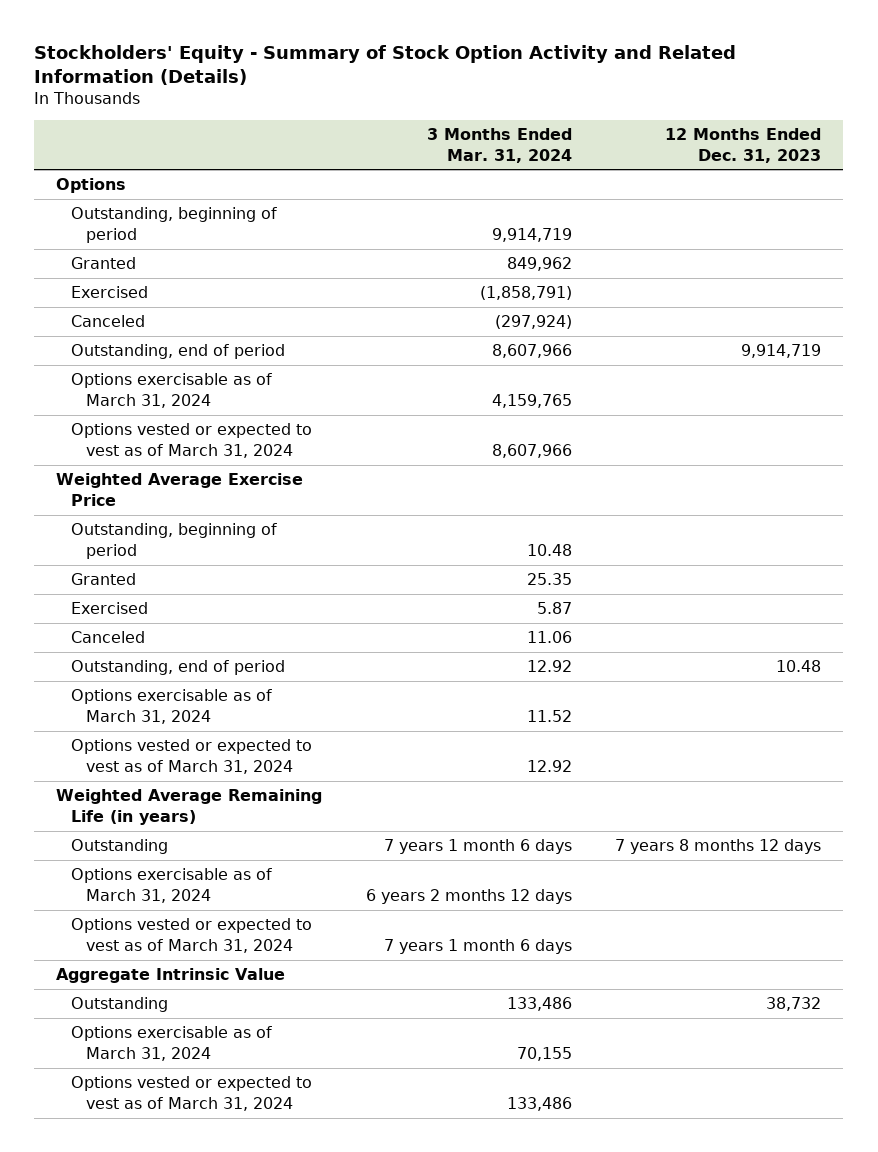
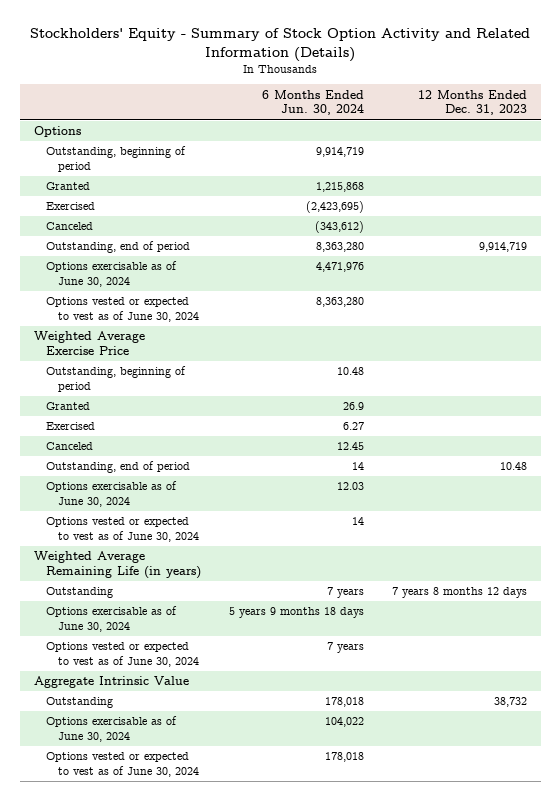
- | 3 Months Ended Mar. 31, 2024 | 12 Months Ended Dec. 31, 2023
+ | 6 Months Ended Jun. 30, 2024 | 12 Months Ended Dec. 31, 2023
- Options exercisable as of March 31, 2024 | 4,159,765 |
- Options vested or expected to vest as of March 31, 2024 | 8,607,966 |
+ Options exercisable as of June 30, 2024 | 4,471,976 |
+ Options vested or expected to vest as of June 30, 2024 | 8,363,280 |
- Options exercisable as of March 31, 2024 | 11.52 |
- Options vested or expected to vest as of March 31, 2024 | 12.92 |
+ Options exercisable as of June 30, 2024 | 12.03 |
+ Options vested or expected to vest as of June 30, 2024 | 14 |
- Options exercisable as of March 31, 2024 | 6 years 2 months 12 days |
- Options vested or expected to vest as of March 31, 2024 | 7 years 1 month 6 days |
+ Options exercisable as of June 30, 2024 | 5 years 9 months 18 days |
+ Options vested or expected to vest as of June 30, 2024 | 7 years |
- Options exercisable as of March 31, 2024 | 70,155 |
- Options vested or expected to vest as of March 31, 2024 | 133,486 |
+ Options exercisable as of June 30, 2024 | 104,022 |
+ Options vested or expected to vest as of June 30, 2024 | 178,018 |

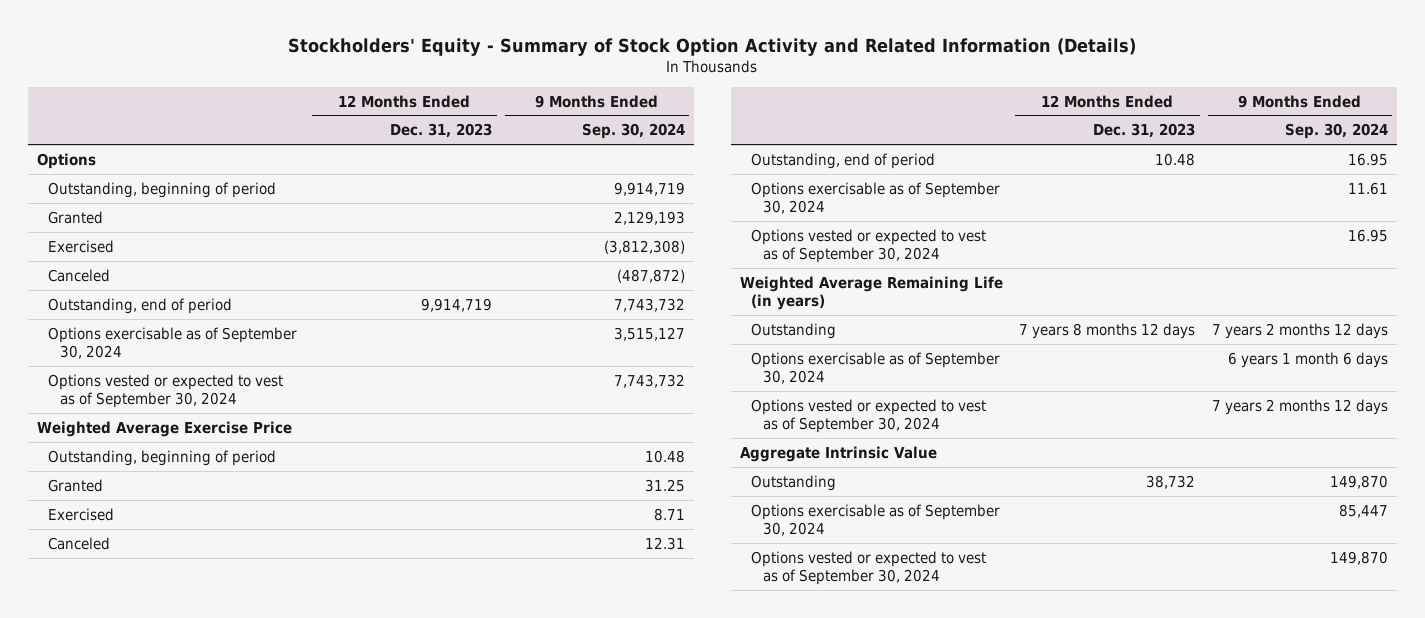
- | 6 Months Ended Jun. 30, 2024 | 12 Months Ended Dec. 31, 2023
+ | 12 Months Ended Dec. 31, 2023 | 9 Months Ended Sep. 30, 2024
- Options exercisable as of June 30, 2024 | 4,471,976 |
- Options vested or expected to vest as of June 30, 2024 | 8,363,280 |
+ Options exercisable as of September 30, 2024 | | 3,515,127
+ Options vested or expected to vest as of September 30, 2024 | | 7,743,732
- Options exercisable as of June 30, 2024 | 12.03 |
- Options vested or expected to vest as of June 30, 2024 | 14 |
+ Options exercisable as of September 30, 2024 | | 11.61
+ Options vested or expected to vest as of September 30, 2024 | | 16.95
- Options exercisable as of June 30, 2024 | 5 years 9 months 18 days |
- Options vested or expected to vest as of June 30, 2024 | 7 years |
+ Options exercisable as of September 30, 2024 | | 6 years 1 month 6 days
+ Options vested or expected to vest as of September 30, 2024 | | 7 years 2 months 12 days
- Options exercisable as of June 30, 2024 | 104,022 |
- Options vested or expected to vest as of June 30, 2024 | 178,018 |
+ Options exercisable as of September 30, 2024 | | 85,447
+ Options vested or expected to vest as of September 30, 2024 | | 149,870

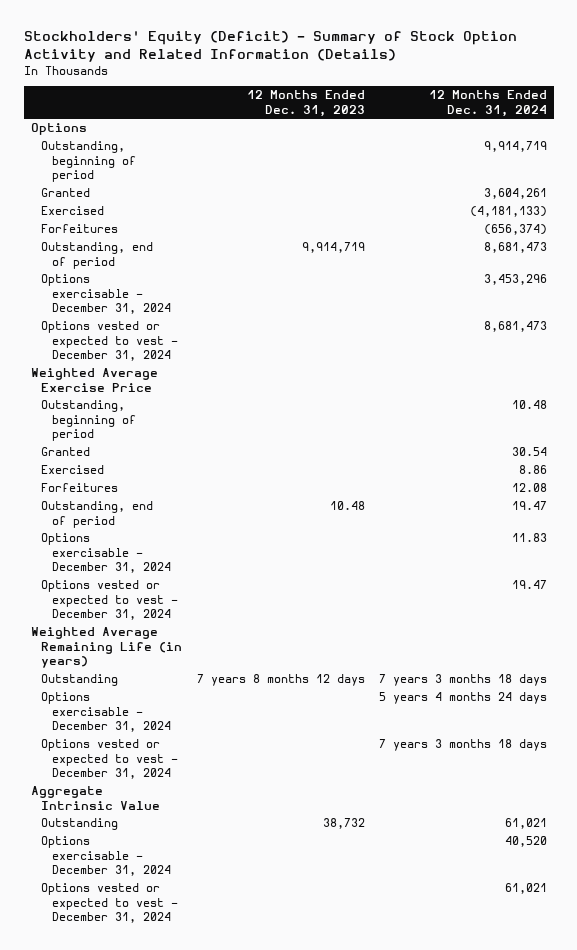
- Stockholders' Equity - Summary of Stock Option Activity and Related Information (Details)
+ Stockholders' Equity (Deficit) - Summary of Stock Option Activity and Related Information (Details)
- | 12 Months Ended Dec. 31, 2023 | 9 Months Ended Sep. 30, 2024
+ | 12 Months Ended Dec. 31, 2023 | 12 Months Ended Dec. 31, 2024
- Canceled | | (487,872)
+ Forfeitures | | (656,374)
- Options exercisable as of September 30, 2024 | | 3,515,127
- Options vested or expected to vest as of September 30, 2024 | | 7,743,732
+ Options exercisable - December 31, 2024 | | 3,453,296
+ Options vested or expected to vest - December 31, 2024 | | 8,681,473
- Canceled | | 12.31
+ Forfeitures | | 12.08
- Options exercisable as of September 30, 2024 | | 11.61
- Options vested or expected to vest as of September 30, 2024 | | 16.95
+ Options exercisable - December 31, 2024 | | 11.83
+ Options vested or expected to vest - December 31, 2024 | | 19.47
- Options exercisable as of September 30, 2024 | | 6 years 1 month 6 days
- Options vested or expected to vest as of September 30, 2024 | | 7 years 2 months 12 days
+ Options exercisable - December 31, 2024 | | 5 years 4 months 24 days
+ Options vested or expected to vest - December 31, 2024 | | 7 years 3 months 18 days
- Options exercisable as of September 30, 2024 | | 85,447
- Options vested or expected to vest as of September 30, 2024 | | 149,870
+ Options exercisable - December 31, 2024 | | 40,520
+ Options vested or expected to vest - December 31, 2024 | | 61,021

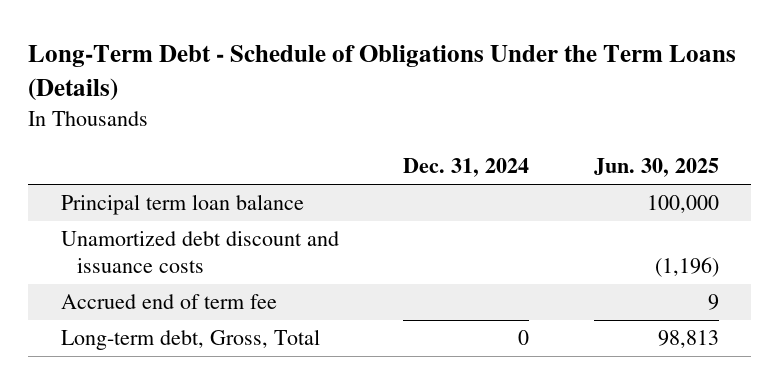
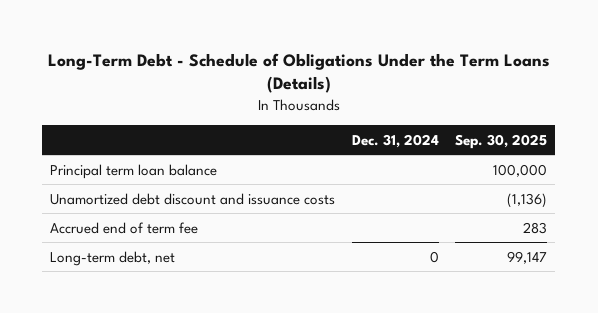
- | Dec. 31, 2024 | Jun. 30, 2025
+ | Dec. 31, 2024 | Sep. 30, 2025
- Long-term debt, Gross, Total | 0 | 98,813
+ Long-term debt, net | 0 | 99,147

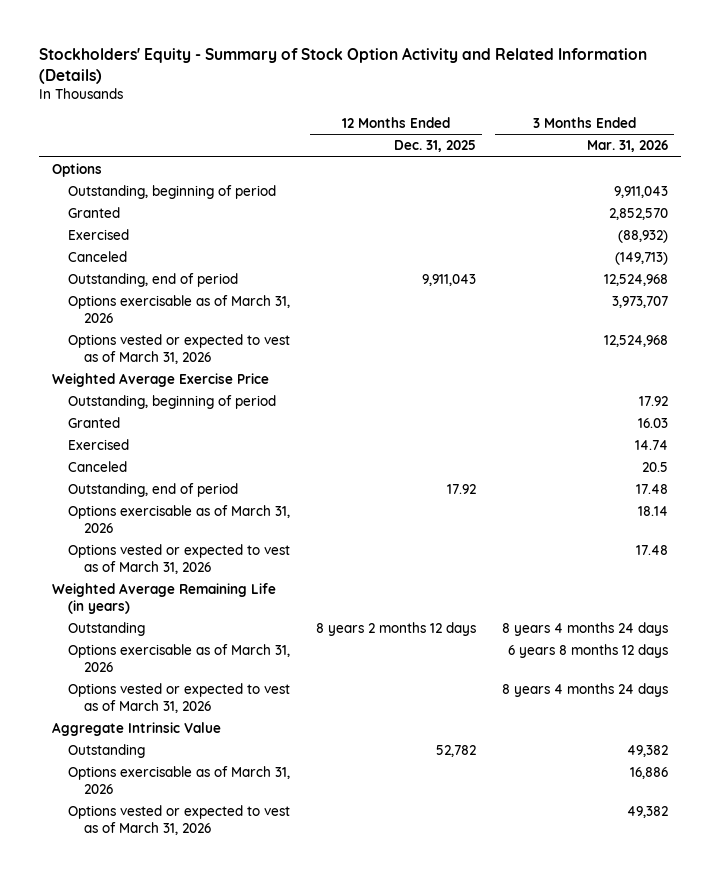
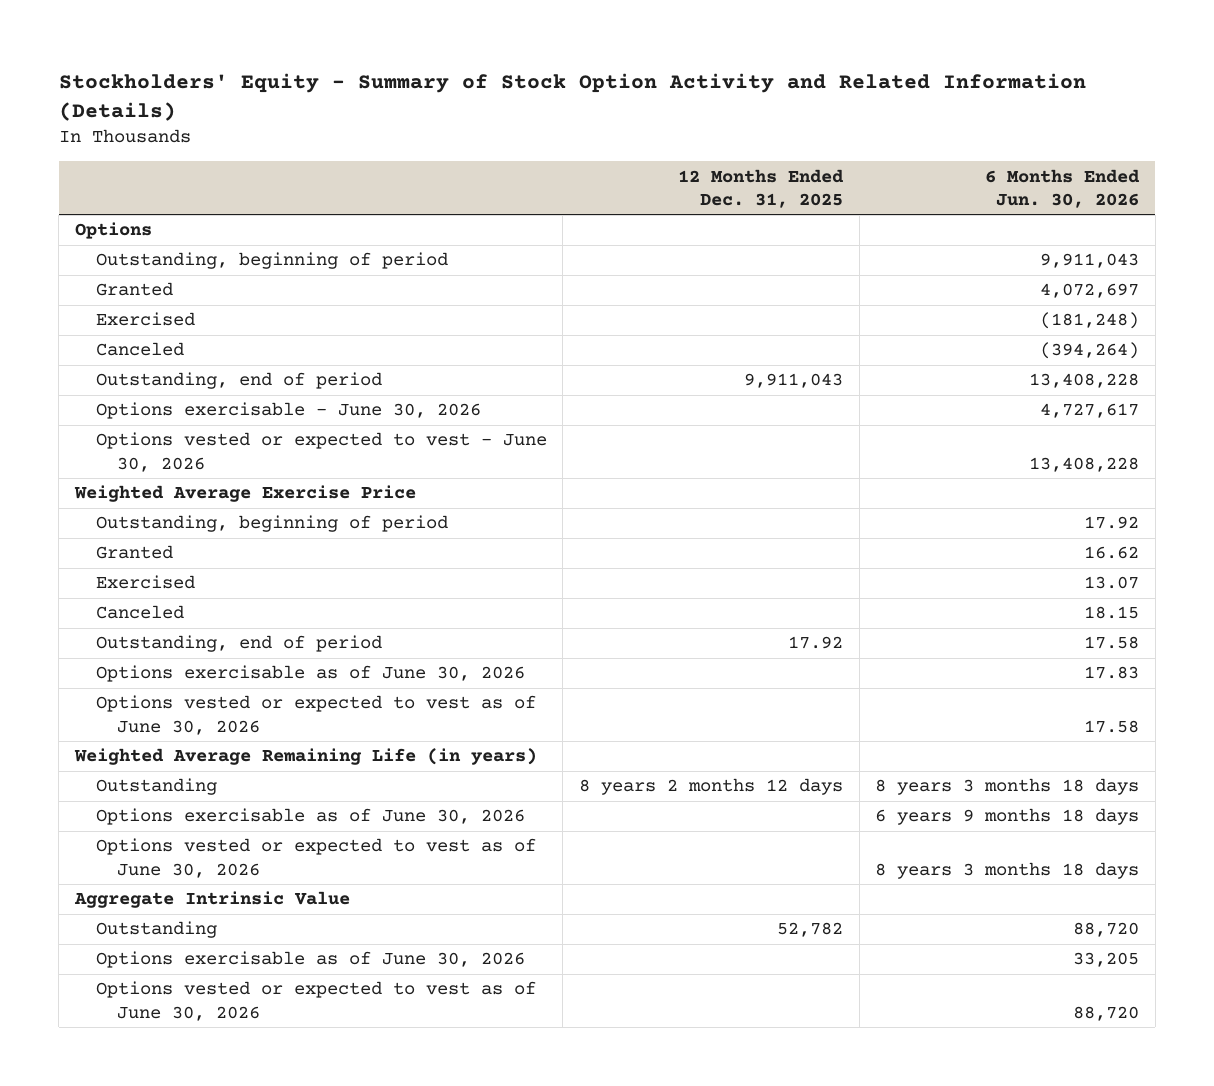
- | 12 Months Ended Dec. 31, 2025 | 3 Months Ended Mar. 31, 2026
+ | 12 Months Ended Dec. 31, 2025 | 6 Months Ended Jun. 30, 2026
- Options exercisable as of March 31, 2026 | | 3,973,707
- Options vested or expected to vest as of March 31, 2026 | | 12,524,968
+ Options exercisable - June 30, 2026 | | 4,727,617
+ Options vested or expected to vest - June 30, 2026 | | 13,408,228
- Options exercisable as of March 31, 2026 | | 18.14
- Options vested or expected to vest as of March 31, 2026 | | 17.48
+ Options exercisable as of June 30, 2026 | | 17.83
+ Options vested or expected to vest as of June 30, 2026 | | 17.58
- Options exercisable as of March 31, 2026 | | 6 years 8 months 12 days
- Options vested or expected to vest as of March 31, 2026 | | 8 years 4 months 24 days
+ Options exercisable as of June 30, 2026 | | 6 years 9 months 18 days
+ Options vested or expected to vest as of June 30, 2026 | | 8 years 3 months 18 days
- Options exercisable as of March 31, 2026 | | 16,886
- Options vested or expected to vest as of March 31, 2026 | | 49,382
+ Options exercisable as of June 30, 2026 | | 33,205
+ Options vested or expected to vest as of June 30, 2026 | | 88,720

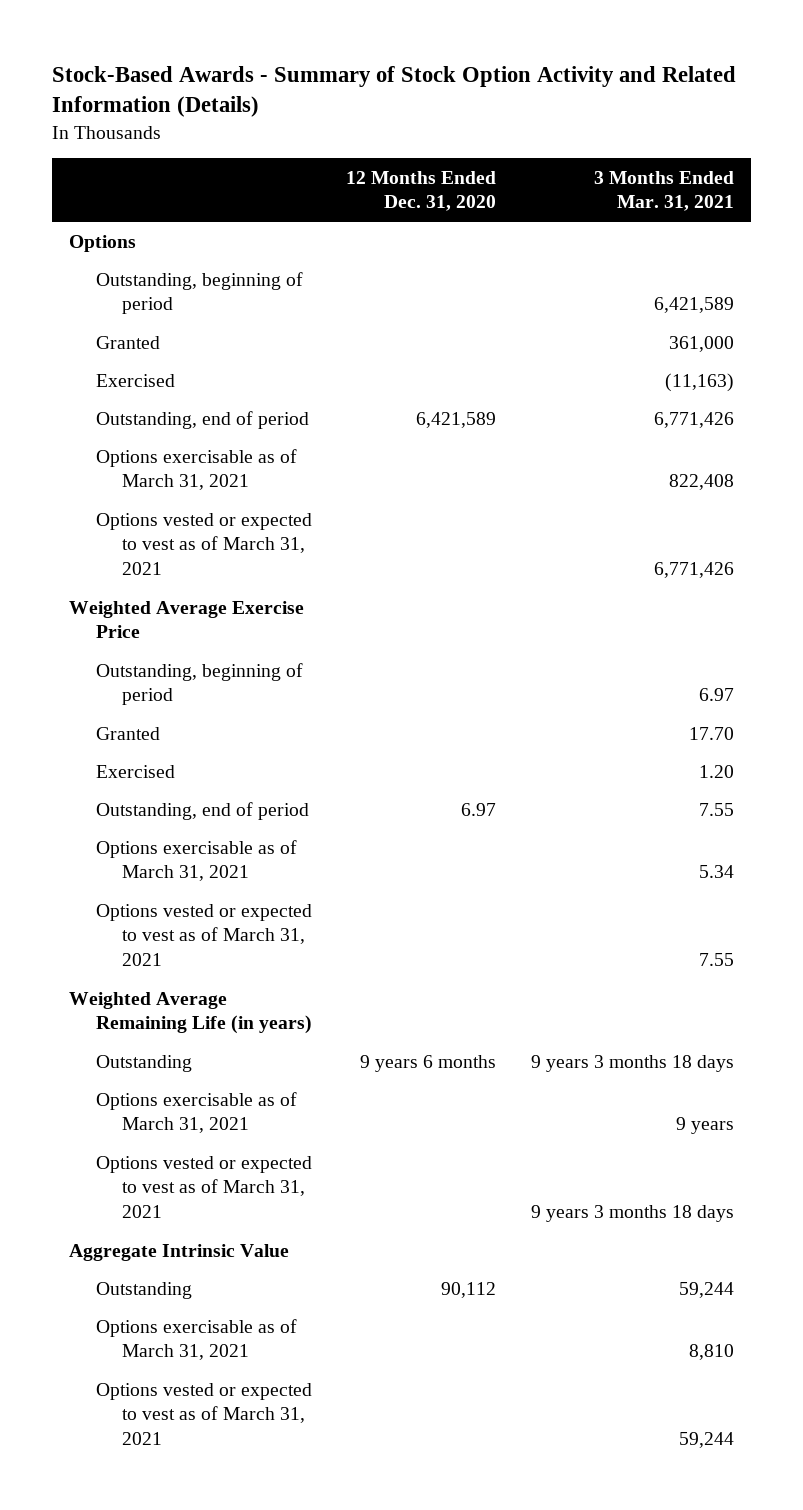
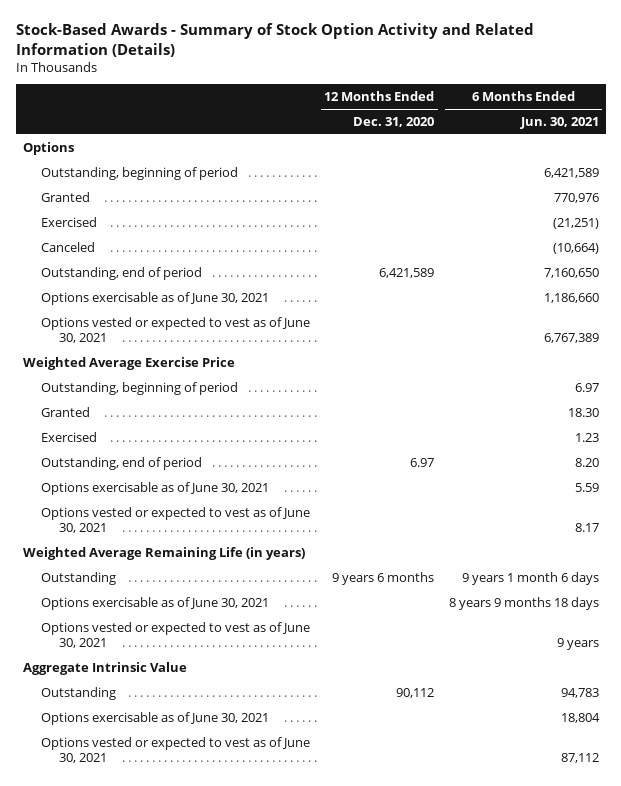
- | 12 Months Ended Dec. 31, 2020 | 3 Months Ended Mar. 31, 2021
+ | 12 Months Ended Dec. 31, 2020 | 6 Months Ended Jun. 30, 2021
+ Canceled | | (10,664)
- Options exercisable as of March 31, 2021 | | 822,408
- Options vested or expected to vest as of March 31, 2021 | | 6,771,426
+ Options exercisable as of June 30, 2021 | | 1,186,660
+ Options vested or expected to vest as of June 30, 2021 | | 6,767,389
- Options exercisable as of March 31, 2021 | | 5.34
- Options vested or expected to vest as of March 31, 2021 | | 7.55
+ Options exercisable as of June 30, 2021 | | 5.59
+ Options vested or expected to vest as of June 30, 2021 | | 8.17
- Options exercisable as of March 31, 2021 | | 9 years
- Options vested or expected to vest as of March 31, 2021 | | 9 years 3 months 18 days
+ Options exercisable as of June 30, 2021 | | 8 years 9 months 18 days
+ Options vested or expected to vest as of June 30, 2021 | | 9 years
- Options exercisable as of March 31, 2021 | | 8,810
- Options vested or expected to vest as of March 31, 2021 | | 59,244
+ Options exercisable as of June 30, 2021 | | 18,804
+ Options vested or expected to vest as of June 30, 2021 | | 87,112

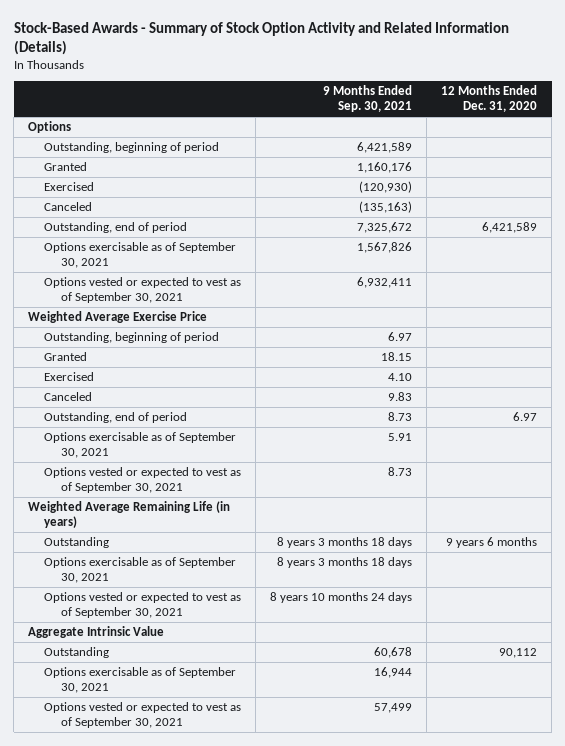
- | 12 Months Ended Dec. 31, 2020 | 6 Months Ended Jun. 30, 2021
+ | 9 Months Ended Sep. 30, 2021 | 12 Months Ended Dec. 31, 2020
- Options exercisable as of June 30, 2021 | | 1,186,660
- Options vested or expected to vest as of June 30, 2021 | | 6,767,389
+ Options exercisable as of September 30, 2021 | 1,567,826 |
+ Options vested or expected to vest as of September 30, 2021 | 6,932,411 |
+ Canceled | 9.83 |
- Options exercisable as of June 30, 2021 | | 5.59
- Options vested or expected to vest as of June 30, 2021 | | 8.17
+ Options exercisable as of September 30, 2021 | 5.91 |
+ Options vested or expected to vest as of September 30, 2021 | 8.73 |
- Options exercisable as of June 30, 2021 | | 8 years 9 months 18 days
- Options vested or expected to vest as of June 30, 2021 | | 9 years
+ Options exercisable as of September 30, 2021 | 8 years 3 months 18 days |
+ Options vested or expected to vest as of September 30, 2021 | 8 years 10 months 24 days |
- Options exercisable as of June 30, 2021 | | 18,804
- Options vested or expected to vest as of June 30, 2021 | | 87,112
+ Options exercisable as of September 30, 2021 | 16,944 |
+ Options vested or expected to vest as of September 30, 2021 | 57,499 |

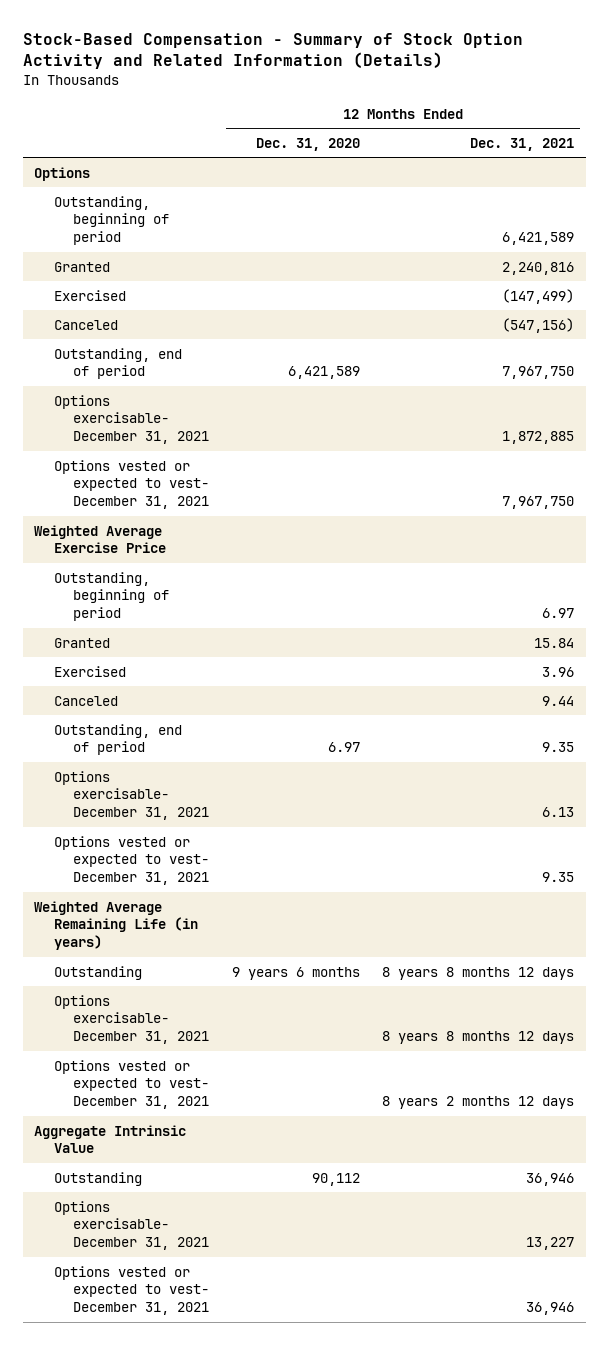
- Stock-Based Awards - Summary of Stock Option Activity and Related Information (Details)
+ Stock-Based Compensation - Summary of Stock Option Activity and Related Information (Details)
- | 9 Months Ended Sep. 30, 2021 | 12 Months Ended Dec. 31, 2020
+ | 12 Months Ended Dec. 31, 2020 | 12 Months Ended Dec. 31, 2021
- Options exercisable as of September 30, 2021 | 1,567,826 |
- Options vested or expected to vest as of September 30, 2021 | 6,932,411 |
+ Options exercisable- December 31, 2021 | | 1,872,885
+ Options vested or expected to vest- December 31, 2021 | | 7,967,750
- Options exercisable as of September 30, 2021 | 5.91 |
- Options vested or expected to vest as of September 30, 2021 | 8.73 |
+ Options exercisable- December 31, 2021 | | 6.13
+ Options vested or expected to vest- December 31, 2021 | | 9.35
- Options exercisable as of September 30, 2021 | 8 years 3 months 18 days |
- Options vested or expected to vest as of September 30, 2021 | 8 years 10 months 24 days |
+ Options exercisable- December 31, 2021 | | 8 years 8 months 12 days
+ Options vested or expected to vest- December 31, 2021 | | 8 years 2 months 12 days
- Options exercisable as of September 30, 2021 | 16,944 |
- Options vested or expected to vest as of September 30, 2021 | 57,499 |
+ Options exercisable- December 31, 2021 | | 13,227
+ Options vested or expected to vest- December 31, 2021 | | 36,946

